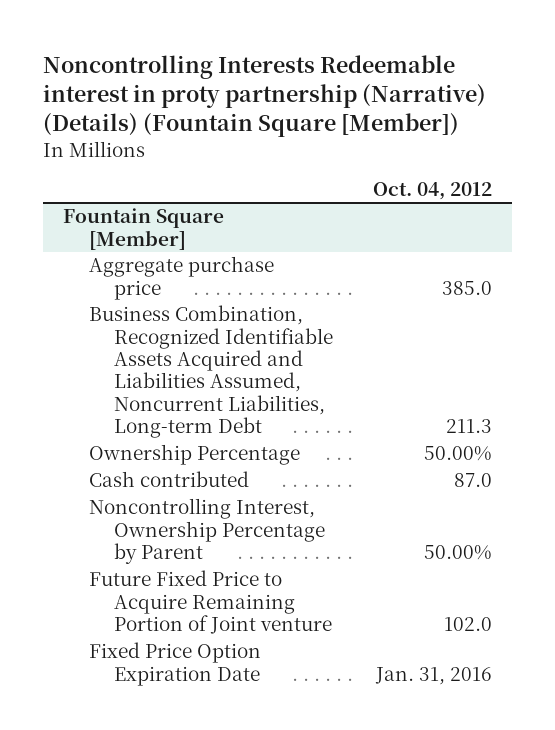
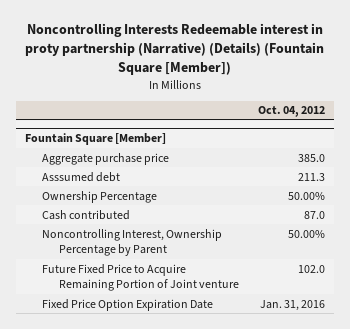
@ Fountain Square [Member]
- Business Combination, Recognized Identifiable Assets Acquired and Liabilities Assumed, Noncurrent Liabilities, Long-term Debt | 211.3
+ Asssumed debt | 211.3

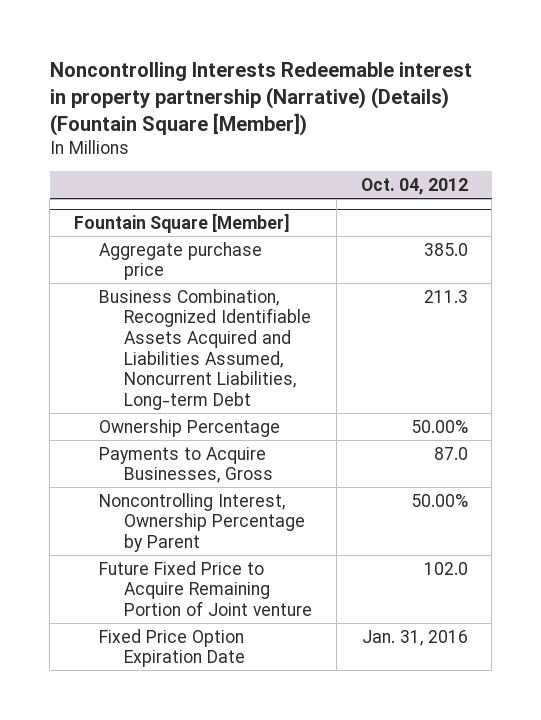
- Noncontrolling Interests Redeemable interest in proty partnership (Narrative) (Details) (Fountain Square [Member])
+ Noncontrolling Interests Redeemable interest in property partnership (Narrative) (Details) (Fountain Square [Member])
@ Fountain Square [Member]
- Asssumed debt | 211.3
+ Business Combination, Recognized Identifiable Assets Acquired and Liabilities Assumed, Noncurrent Liabilities, Long-term Debt | 211.3
- Cash contributed | 87.0
+ Payments to Acquire Businesses, Gross | 87.0

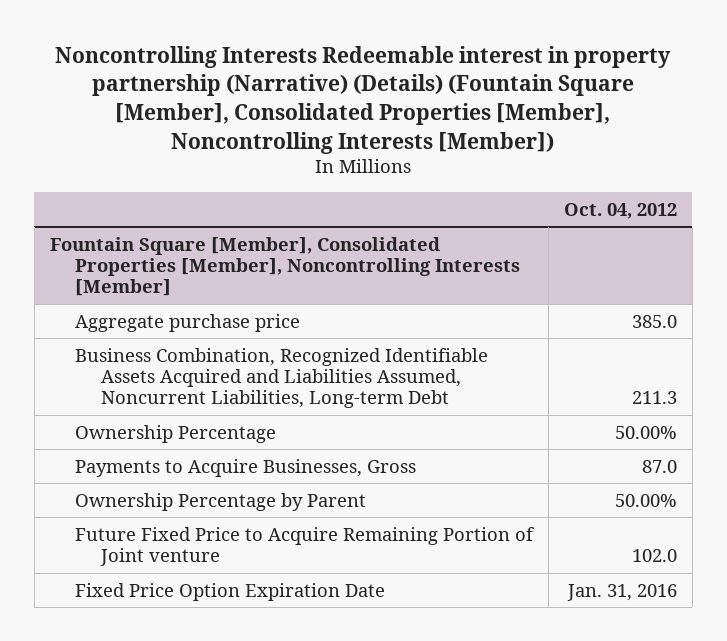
- Noncontrolling Interests Redeemable interest in property partnership (Narrative) (Details) (Fountain Square [Member])
+ Noncontrolling Interests Redeemable interest in property partnership (Narrative) (Details) (Fountain Square [Member], Consolidated Properties [Member], Noncontrolling Interests [Member])
- Fountain Square [Member]
+ Fountain Square [Member], Consolidated Properties [Member], Noncontrolling Interests [Member]
- Noncontrolling Interest, Ownership Percentage by Parent | 50.00%
+ Ownership Percentage by Parent | 50.00%

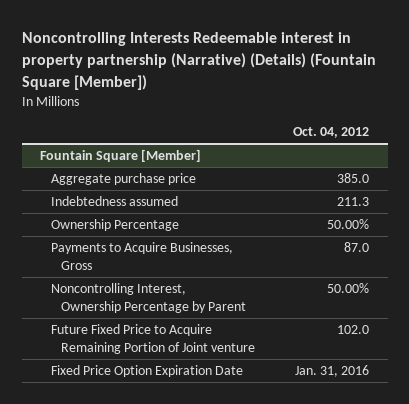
- Noncontrolling Interests Redeemable interest in property partnership (Narrative) (Details) (Fountain Square [Member], Consolidated Properties [Member], Noncontrolling Interests [Member])
+ Noncontrolling Interests Redeemable interest in property partnership (Narrative) (Details) (Fountain Square [Member])
- Fountain Square [Member], Consolidated Properties [Member], Noncontrolling Interests [Member]
+ Fountain Square [Member]
- Business Combination, Recognized Identifiable Assets Acquired and Liabilities Assumed, Noncurrent Liabilities, Long-term Debt | 211.3
+ Indebtedness assumed | 211.3
- Ownership Percentage by Parent | 50.00%
+ Noncontrolling Interest, Ownership Percentage by Parent | 50.00%

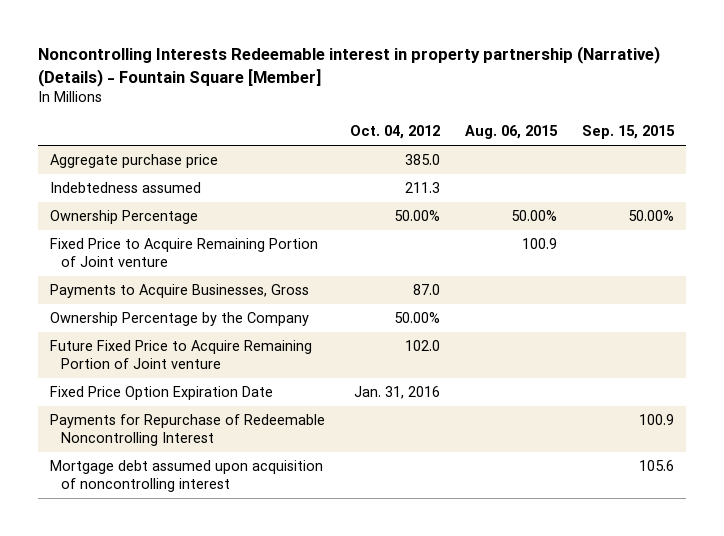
- Noncontrolling Interests Redeemable interest in property partnership (Narrative) (Details) (Fountain Square [Member])
+ Noncontrolling Interests Redeemable interest in property partnership (Narrative) (Details) - Fountain Square [Member]
- | Oct. 04, 2012
+ | Oct. 04, 2012 | Aug. 06, 2015 | Sep. 15, 2015
- Fountain Square [Member]
+ Fixed Price to Acquire Remaining Portion of Joint venture | | 100.9 |
- Noncontrolling Interest, Ownership Percentage by Parent | 50.00%
+ Ownership Percentage by the Company | 50.00% | |
+ Payments for Repurchase of Redeemable Noncontrolling Interest | | | 100.9
+ Mortgage debt assumed upon acquisition of noncontrolling interest | | | 105.6

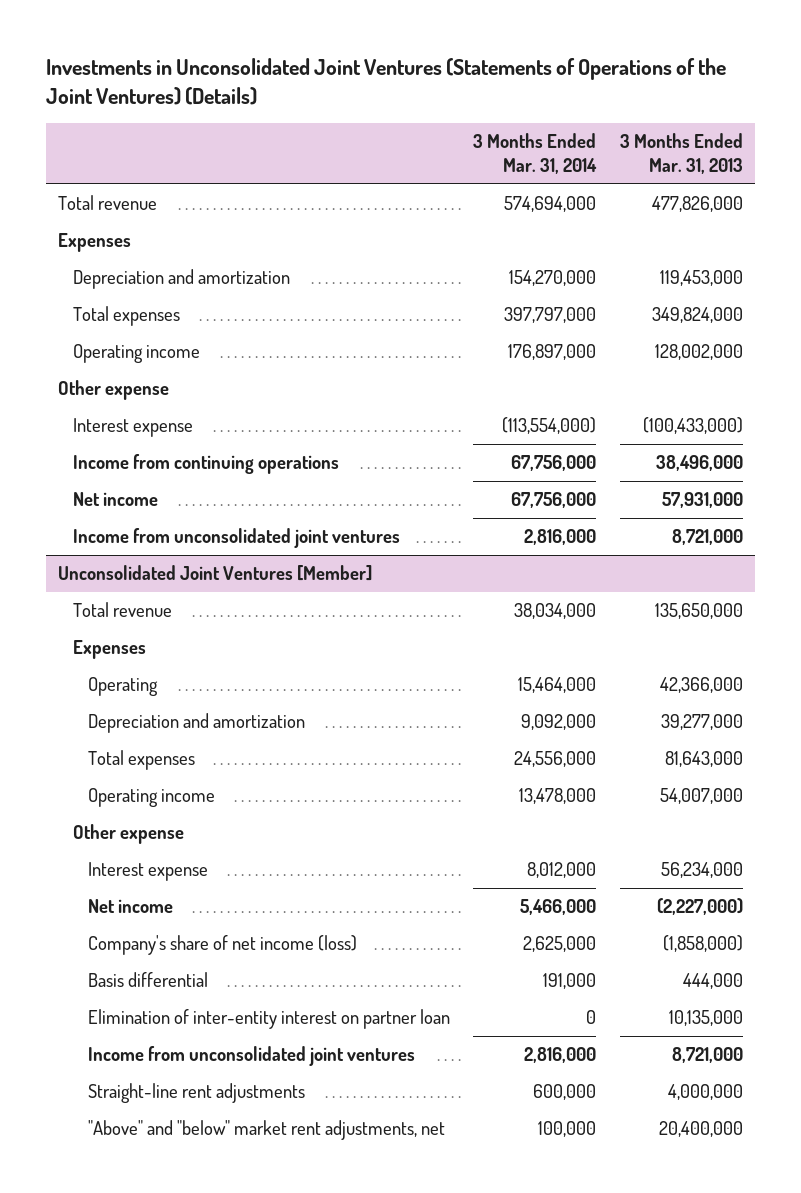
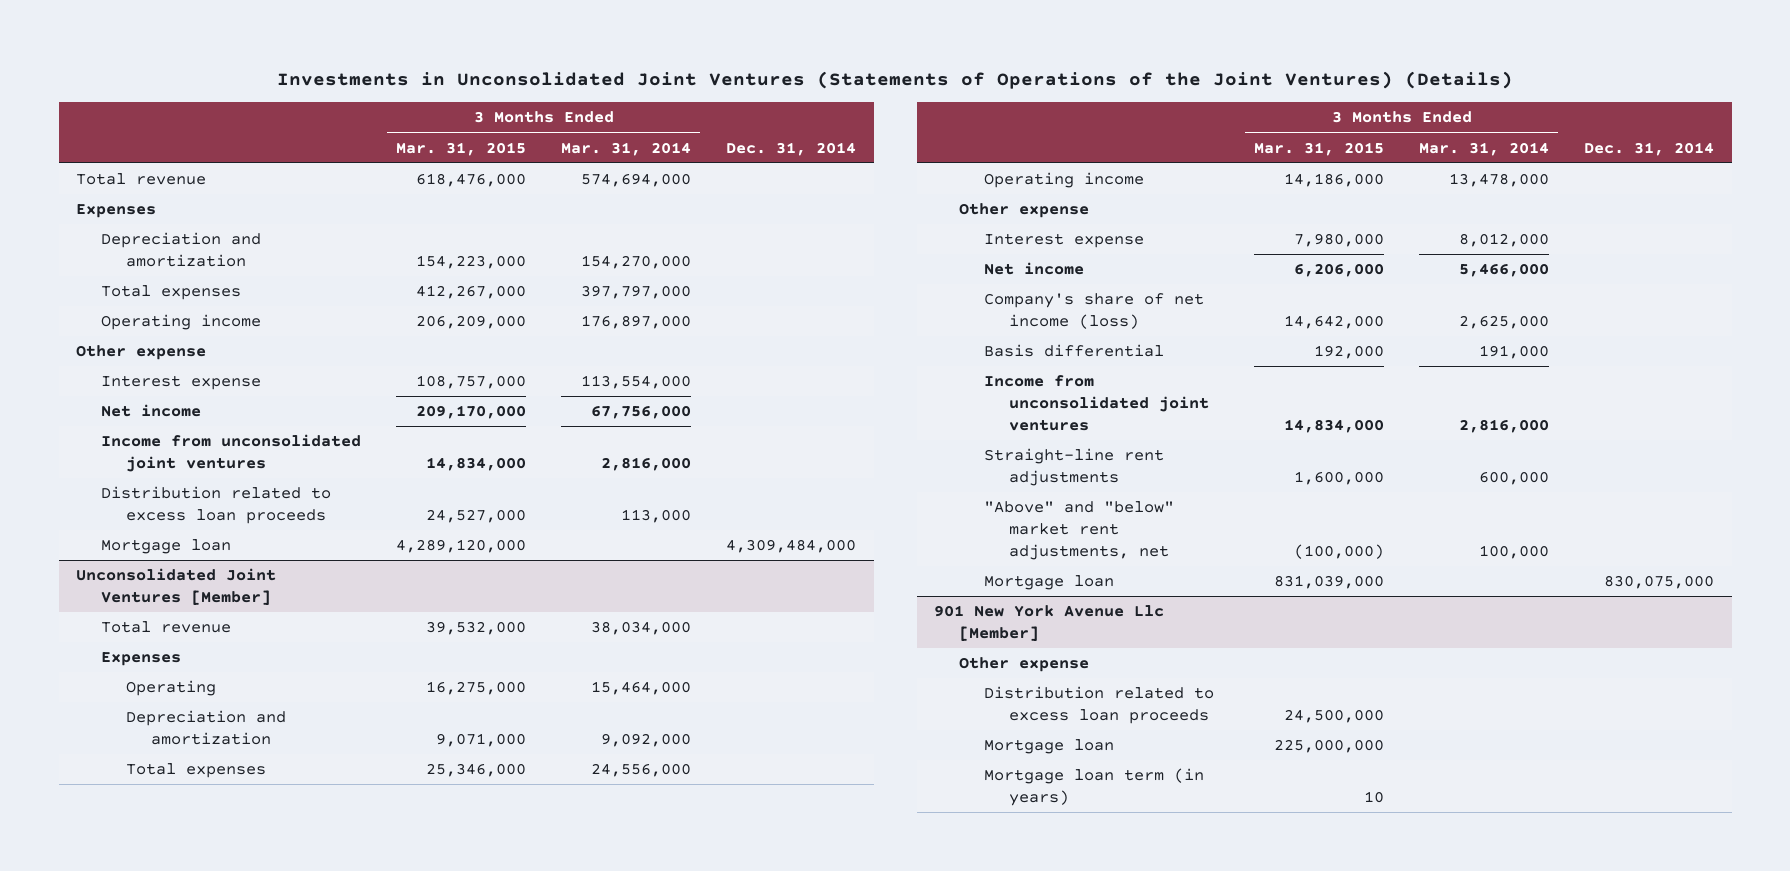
- | 3 Months Ended Mar. 31, 2014 | 3 Months Ended Mar. 31, 2013
+ | 3 Months Ended Mar. 31, 2015 | 3 Months Ended Mar. 31, 2014 | Dec. 31, 2014
- Interest expense | (113,554,000) | (100,433,000)
- Income from continuing operations | 67,756,000 | 38,496,000
+ Interest expense | 108,757,000 | 113,554,000 |
+ Distribution related to excess loan proceeds | 24,527,000 | 113,000 |
+ Mortgage loan | 4,289,120,000 | | 4,309,484,000
@ Unconsolidated Joint Ventures [Member]
- Elimination of inter-entity interest on partner loan | 0 | 10,135,000
+ Mortgage loan | 831,039,000 | | 830,075,000
+ 901 New York Avenue Llc [Member]
+ Other expense
+ Distribution related to excess loan proceeds | 24,500,000 | |
+ Mortgage loan | 225,000,000 | |
+ Mortgage loan term (in years) | 10 | |

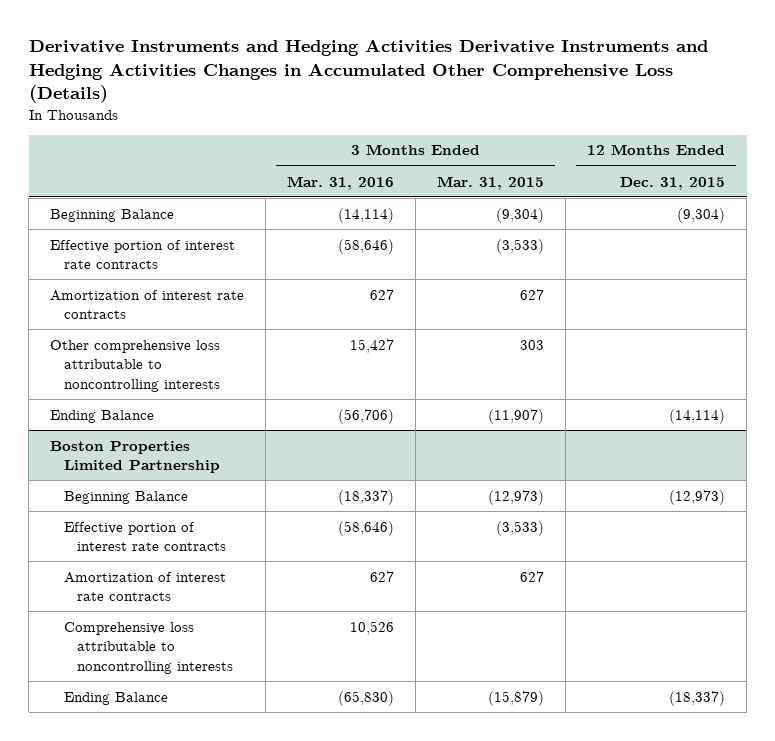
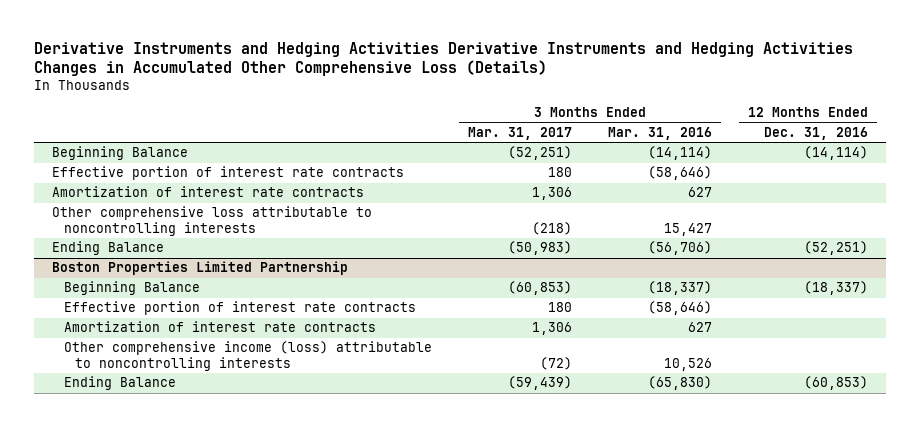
- | 3 Months Ended Mar. 31, 2016 | 3 Months Ended Mar. 31, 2015 | 12 Months Ended Dec. 31, 2015
+ | 3 Months Ended Mar. 31, 2017 | 3 Months Ended Mar. 31, 2016 | 12 Months Ended Dec. 31, 2016
@ Boston Properties Limited Partnership
- Comprehensive loss attributable to noncontrolling interests | 10,526 | |
+ Other comprehensive income (loss) attributable to noncontrolling interests | (72) | 10,526 |

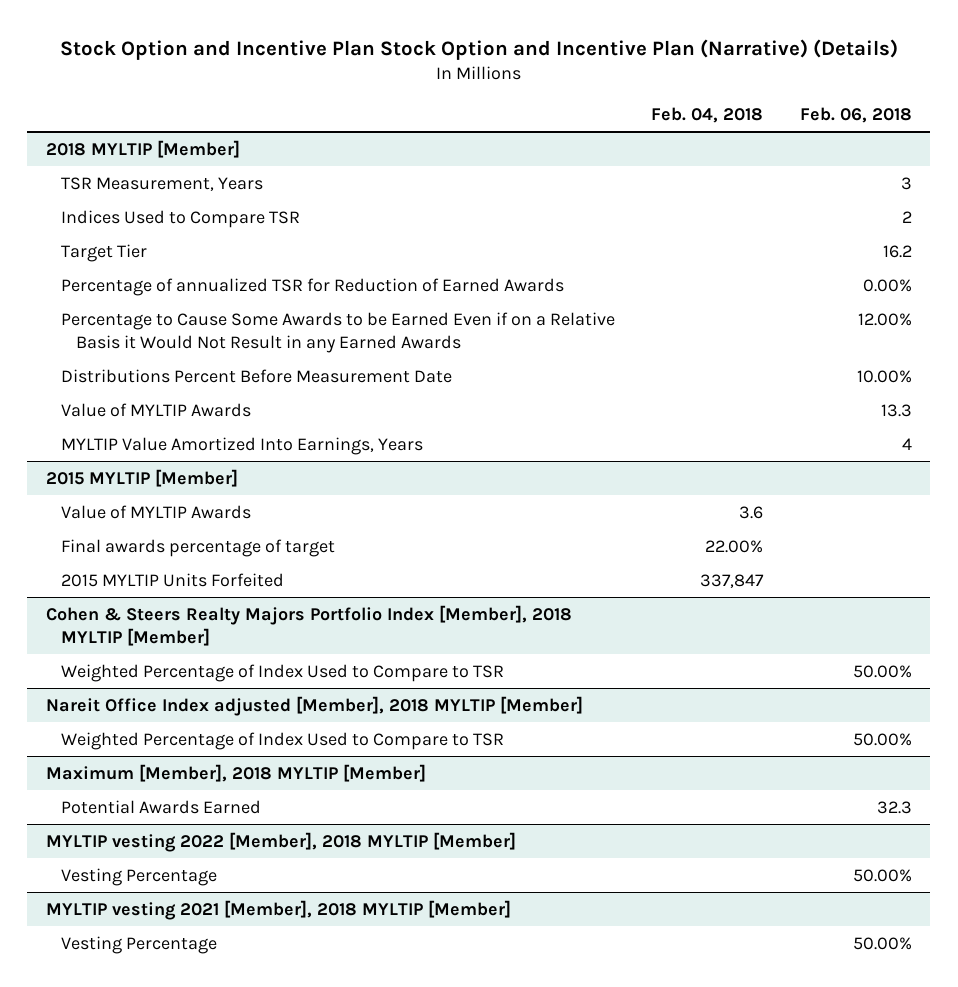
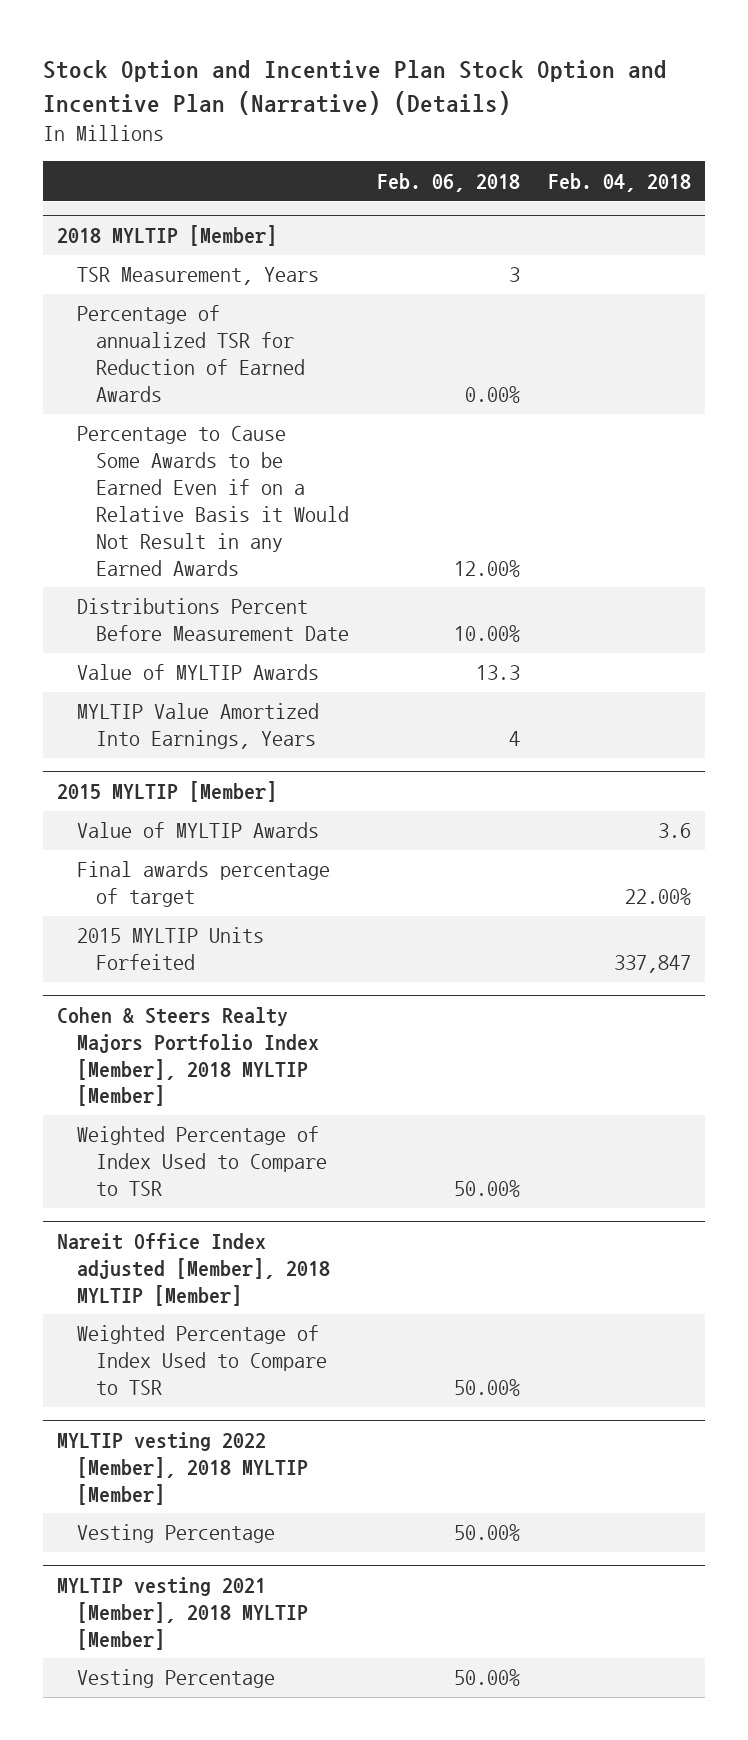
- | Feb. 04, 2018 | Feb. 06, 2018
+ | Feb. 06, 2018 | Feb. 04, 2018
@ 2018 MYLTIP [Member]
- Indices Used to Compare TSR | | 2
- Target Tier | | 16.2
- Maximum [Member], 2018 MYLTIP [Member]
- Potential Awards Earned | | 32.3

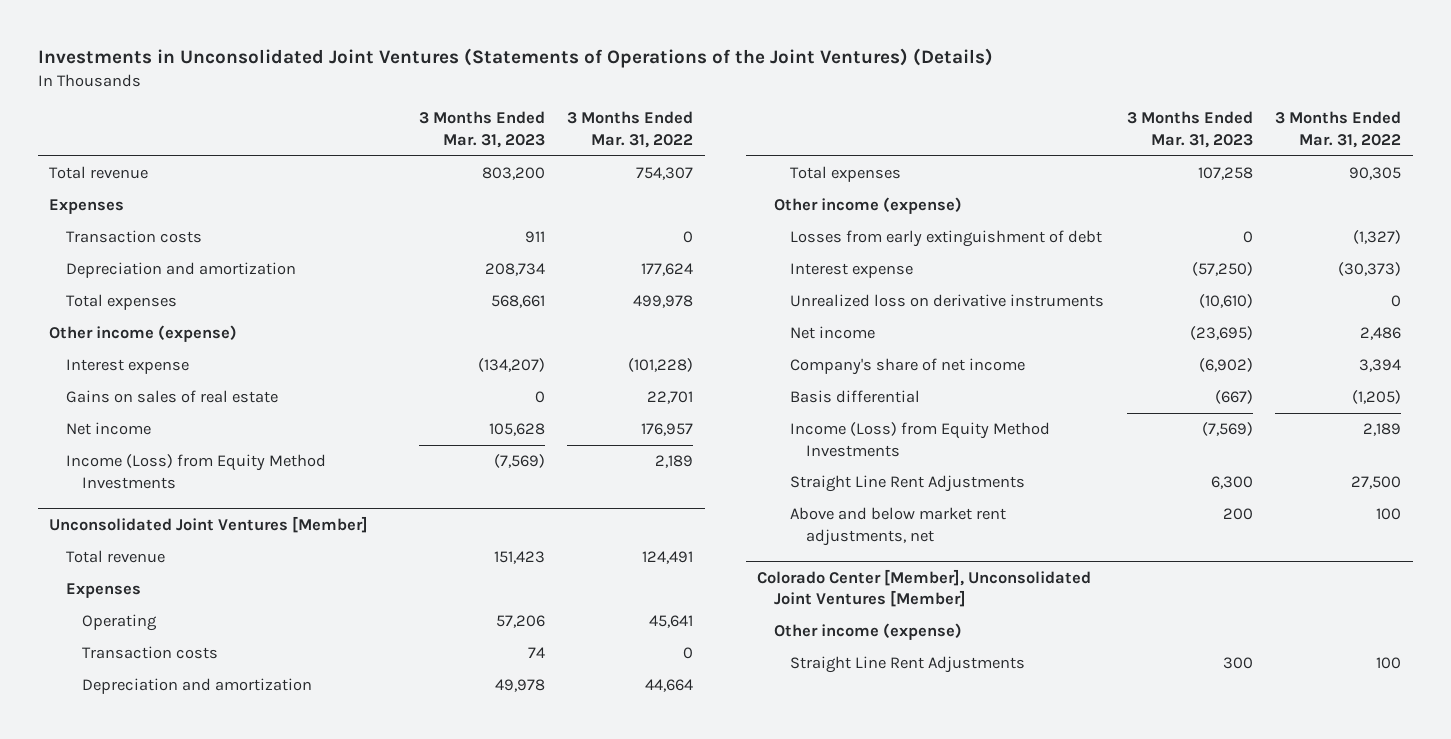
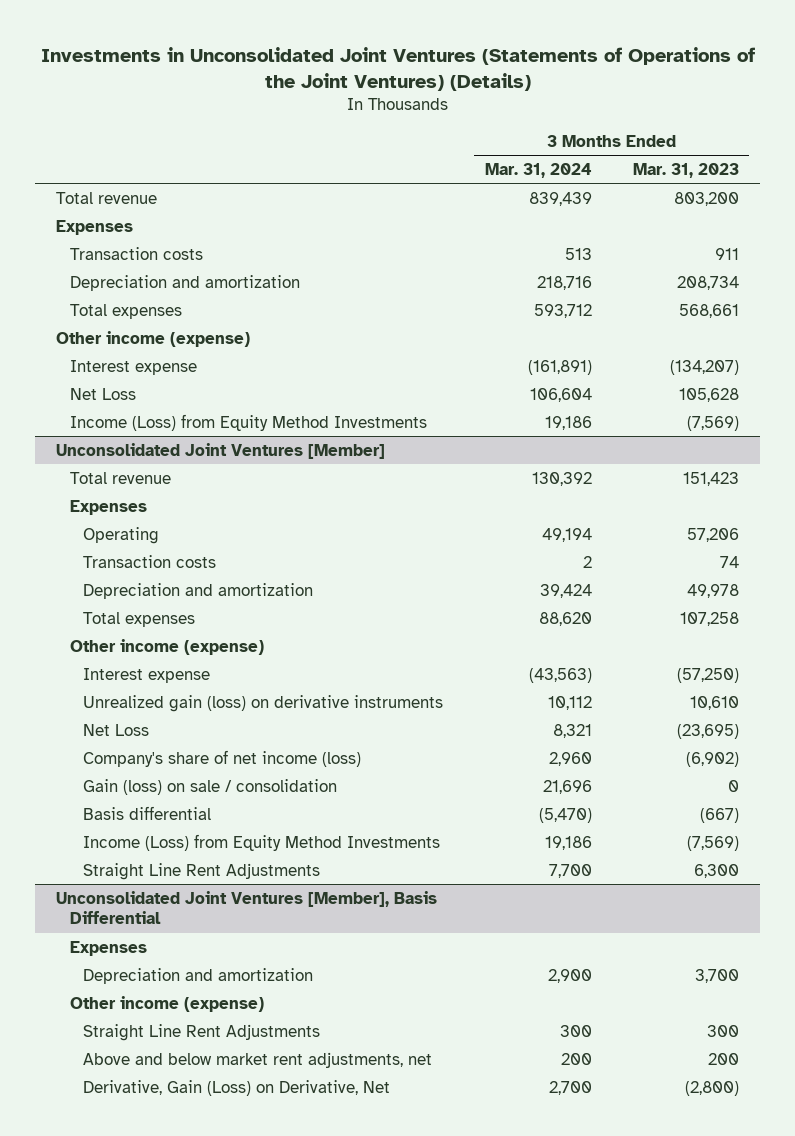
- | 3 Months Ended Mar. 31, 2023 | 3 Months Ended Mar. 31, 2022
+ | 3 Months Ended Mar. 31, 2024 | 3 Months Ended Mar. 31, 2023
- Gains on sales of real estate | 0 | 22,701
- Net income | 105,628 | 176,957
+ Net Loss | 106,604 | 105,628
@ Unconsolidated Joint Ventures [Member]
- Losses from early extinguishment of debt | 0 | (1,327)
- Unrealized loss on derivative instruments | (10,610) | 0
- Net income | (23,695) | 2,486
- Company's share of net income | (6,902) | 3,394
+ Unrealized gain (loss) on derivative instruments | 10,112 | 10,610
+ Net Loss | 8,321 | (23,695)
+ Company's share of net income (loss) | 2,960 | (6,902)
+ Gain (loss) on sale / consolidation | 21,696 | 0
- Above and below market rent adjustments, net | 200 | 100
- Colorado Center [Member], Unconsolidated Joint Ventures [Member]
+ Unconsolidated Joint Ventures [Member], Basis Differential
+ Expenses
+ Depreciation and amortization | 2,900 | 3,700
+ Above and below market rent adjustments, net | 200 | 200
+ Derivative, Gain (Loss) on Derivative, Net | 2,700 | (2,800)

